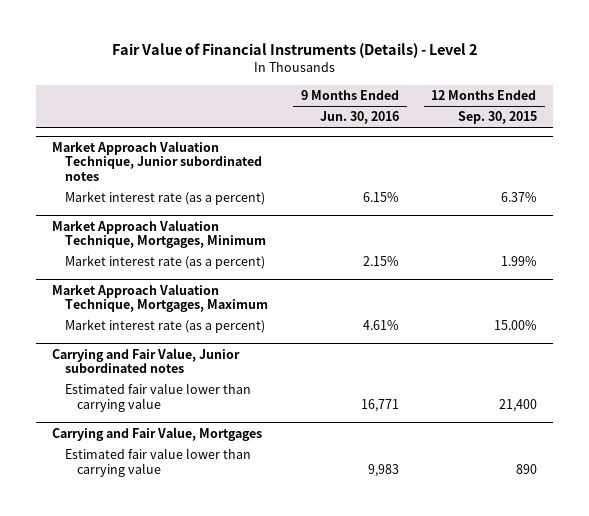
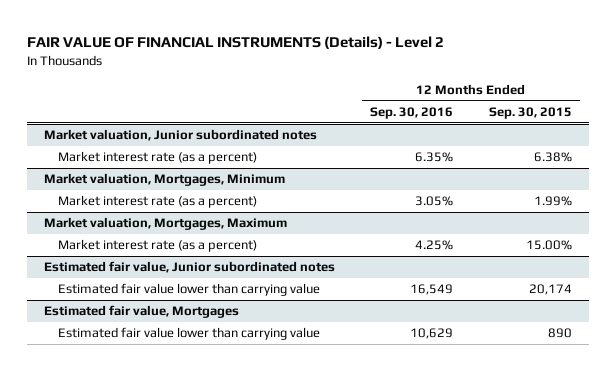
- Fair Value of Financial Instruments (Details) - Level 2
+ FAIR VALUE OF FINANCIAL INSTRUMENTS (Details) - Level 2
- | 9 Months Ended Jun. 30, 2016 | 12 Months Ended Sep. 30, 2015
+ | 12 Months Ended Sep. 30, 2016 | 12 Months Ended Sep. 30, 2015
- Market Approach Valuation Technique, Junior subordinated notes
- Market interest rate (as a percent) | 6.15% | 6.37%
- Market Approach Valuation Technique, Mortgages, Minimum
+ Market valuation, Junior subordinated notes
+ Market interest rate (as a percent) | 6.35% | 6.38%
+ Market valuation, Mortgages, Minimum
- Market Approach Valuation Technique, Mortgages, Maximum
+ Market valuation, Mortgages, Maximum
- Carrying and Fair Value, Junior subordinated notes
- Estimated fair value lower than carrying value | 16,771 | 21,400
- Carrying and Fair Value, Mortgages
+ Estimated fair value, Junior subordinated notes
+ Estimated fair value lower than carrying value | 16,549 | 20,174
+ Estimated fair value, Mortgages

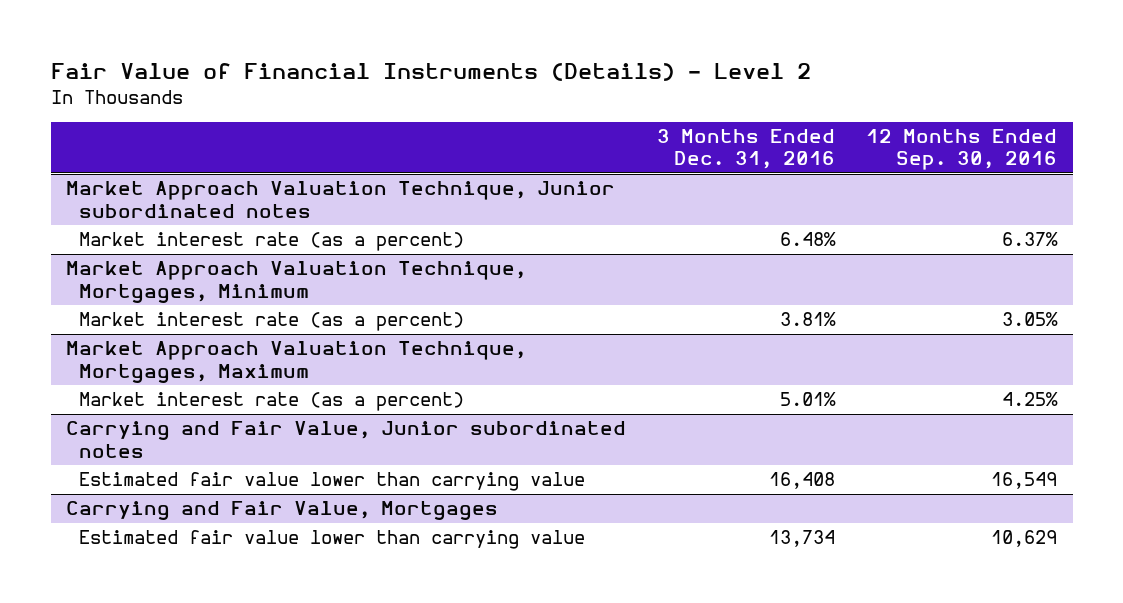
- FAIR VALUE OF FINANCIAL INSTRUMENTS (Details) - Level 2
+ Fair Value of Financial Instruments (Details) - Level 2
- | 12 Months Ended Sep. 30, 2016 | 12 Months Ended Sep. 30, 2015
+ | 3 Months Ended Dec. 31, 2016 | 12 Months Ended Sep. 30, 2016
- Market valuation, Junior subordinated notes
- Market interest rate (as a percent) | 6.35% | 6.38%
- Market valuation, Mortgages, Minimum
+ Market Approach Valuation Technique, Junior subordinated notes
+ Market interest rate (as a percent) | 6.48% | 6.37%
+ Market Approach Valuation Technique, Mortgages, Minimum
- Market valuation, Mortgages, Maximum
+ Market Approach Valuation Technique, Mortgages, Maximum
- Estimated fair value, Junior subordinated notes
+ Carrying and Fair Value, Junior subordinated notes
- Estimated fair value, Mortgages
+ Carrying and Fair Value, Mortgages

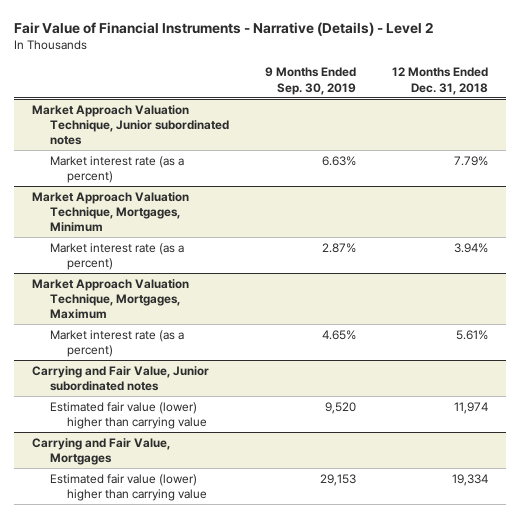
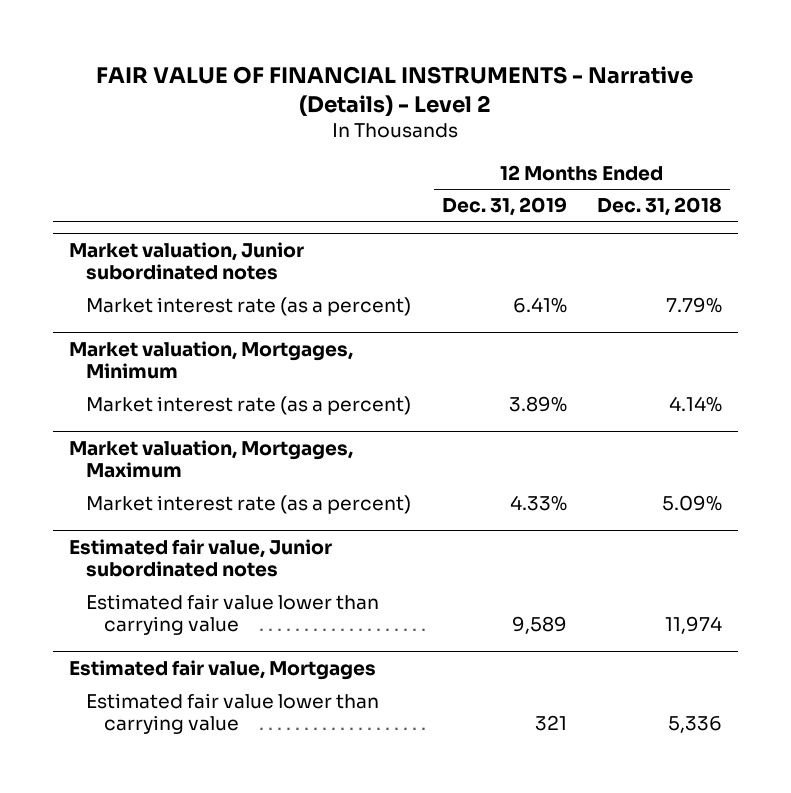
- Fair Value of Financial Instruments - Narrative (Details) - Level 2
+ FAIR VALUE OF FINANCIAL INSTRUMENTS - Narrative (Details) - Level 2
- | 9 Months Ended Sep. 30, 2019 | 12 Months Ended Dec. 31, 2018
+ | 12 Months Ended Dec. 31, 2019 | 12 Months Ended Dec. 31, 2018
- Market Approach Valuation Technique, Junior subordinated notes
+ Market valuation, Junior subordinated notes
- Market Approach Valuation Technique, Mortgages, Minimum
- Market interest rate (as a percent) | 2.87% | 3.94%
- Market Approach Valuation Technique, Mortgages, Maximum
- Market interest rate (as a percent) | 4.65% | 5.61%
- Carrying and Fair Value, Junior subordinated notes
- Estimated fair value (lower) higher than carrying value | 9,520 | 11,974
- Carrying and Fair Value, Mortgages
- Estimated fair value (lower) higher than carrying value | 29,153 | 19,334
+ Market valuation, Mortgages, Minimum
+ Market interest rate (as a percent) | 3.89% | 4.14%
+ Market valuation, Mortgages, Maximum
+ Market interest rate (as a percent) | 4.33% | 5.09%
+ Estimated fair value, Junior subordinated notes
+ Estimated fair value lower than carrying value | 9,589 | 11,974
+ Estimated fair value, Mortgages
+ Estimated fair value lower than carrying value | 321 | 5,336

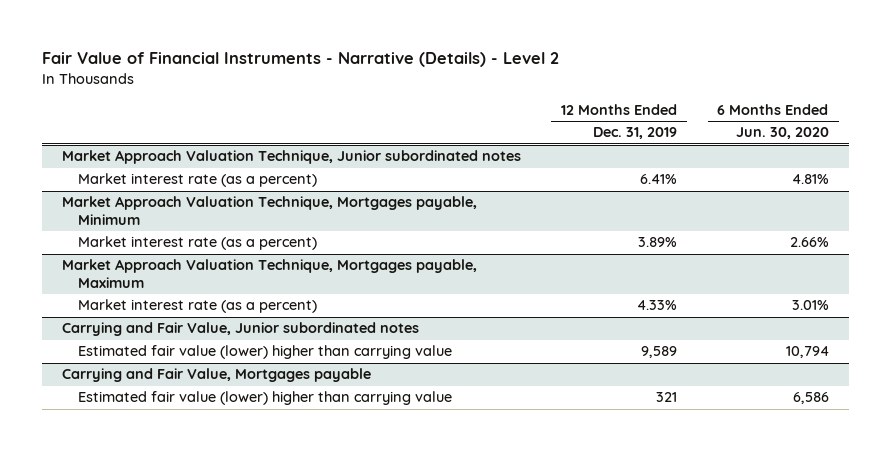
- FAIR VALUE OF FINANCIAL INSTRUMENTS - Narrative (Details) - Level 2
+ Fair Value of Financial Instruments - Narrative (Details) - Level 2
- | 12 Months Ended Dec. 31, 2019 | 12 Months Ended Dec. 31, 2018
+ | 12 Months Ended Dec. 31, 2019 | 6 Months Ended Jun. 30, 2020
- Market valuation, Junior subordinated notes
+ Market Approach Valuation Technique, Junior subordinated notes
- Market valuation, Mortgages, Minimum
+ Market Approach Valuation Technique, Mortgages payable, Minimum
- Market valuation, Mortgages, Maximum
+ Market Approach Valuation Technique, Mortgages payable, Maximum
- Estimated fair value, Junior subordinated notes
- Estimated fair value lower than carrying value | 9,589 | 11,974
- Estimated fair value, Mortgages
- Estimated fair value lower than carrying value | 321 | 5,336
+ Carrying and Fair Value, Junior subordinated notes
+ Estimated fair value (lower) higher than carrying value | 9,589 | 10,794
+ Carrying and Fair Value, Mortgages payable
+ Estimated fair value (lower) higher than carrying value | 321 | 6,586

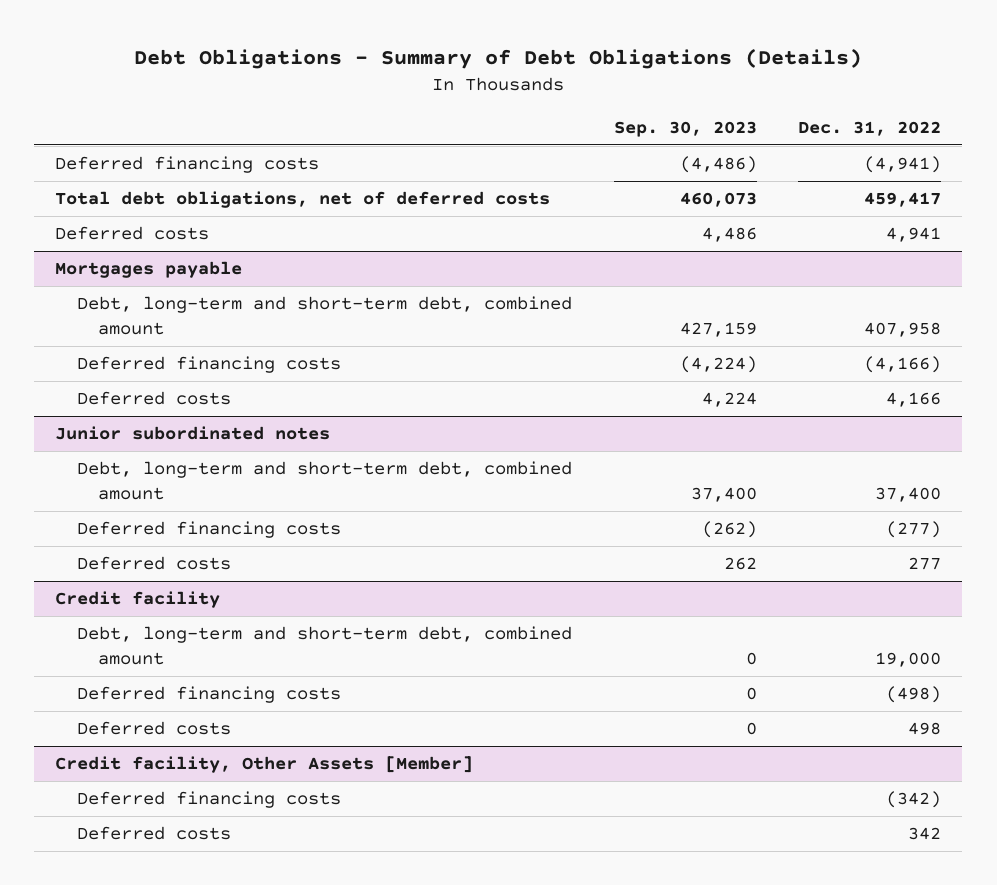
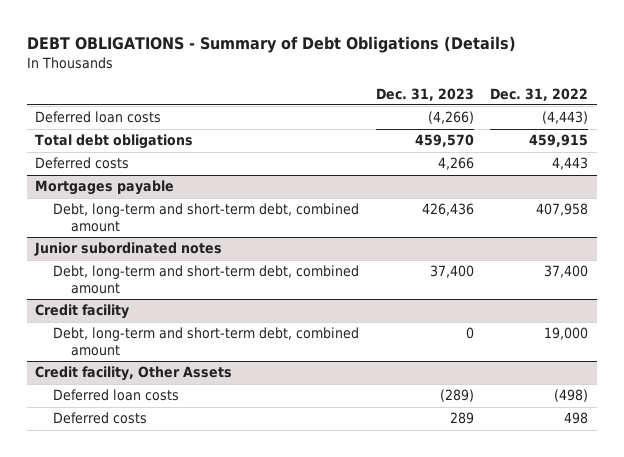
- Debt Obligations - Summary of Debt Obligations (Details)
+ DEBT OBLIGATIONS - Summary of Debt Obligations (Details)
- | Sep. 30, 2023 | Dec. 31, 2022
+ | Dec. 31, 2023 | Dec. 31, 2022
- Deferred financing costs | (4,486) | (4,941)
- Total debt obligations, net of deferred costs | 460,073 | 459,417
- Deferred costs | 4,486 | 4,941
+ Deferred loan costs | (4,266) | (4,443)
+ Total debt obligations | 459,570 | 459,915
+ Deferred costs | 4,266 | 4,443
@ Mortgages payable
- Deferred financing costs | (4,224) | (4,166)
- Deferred costs | 4,224 | 4,166
@ Junior subordinated notes
- Deferred financing costs | (262) | (277)
- Deferred costs | 262 | 277
@ Credit facility
- Deferred financing costs | 0 | (498)
+ Credit facility, Other Assets
+ Deferred loan costs | (289) | (498)
- Credit facility, Other Assets [Member]
- Deferred financing costs | | (342)
- Deferred costs | | 342

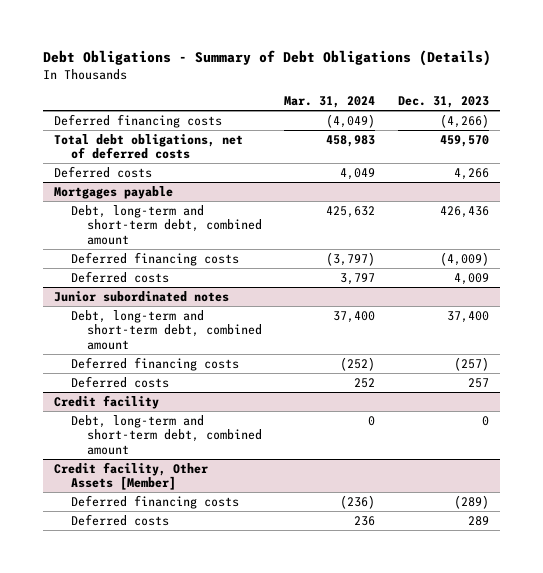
- DEBT OBLIGATIONS - Summary of Debt Obligations (Details)
+ Debt Obligations - Summary of Debt Obligations (Details)
- | Dec. 31, 2023 | Dec. 31, 2022
+ | Mar. 31, 2024 | Dec. 31, 2023
- Deferred loan costs | (4,266) | (4,443)
- Total debt obligations | 459,570 | 459,915
+ Deferred financing costs | (4,049) | (4,266)
+ Total debt obligations, net of deferred costs | 458,983 | 459,570
@ Mortgages payable
+ Deferred financing costs | (3,797) | (4,009)
+ Deferred costs | 3,797 | 4,009
@ Junior subordinated notes
+ Deferred financing costs | (252) | (257)
+ Deferred costs | 252 | 257
- Credit facility, Other Assets
- Deferred loan costs | (289) | (498)
+ Credit facility, Other Assets [Member]
+ Deferred financing costs | (236) | (289)

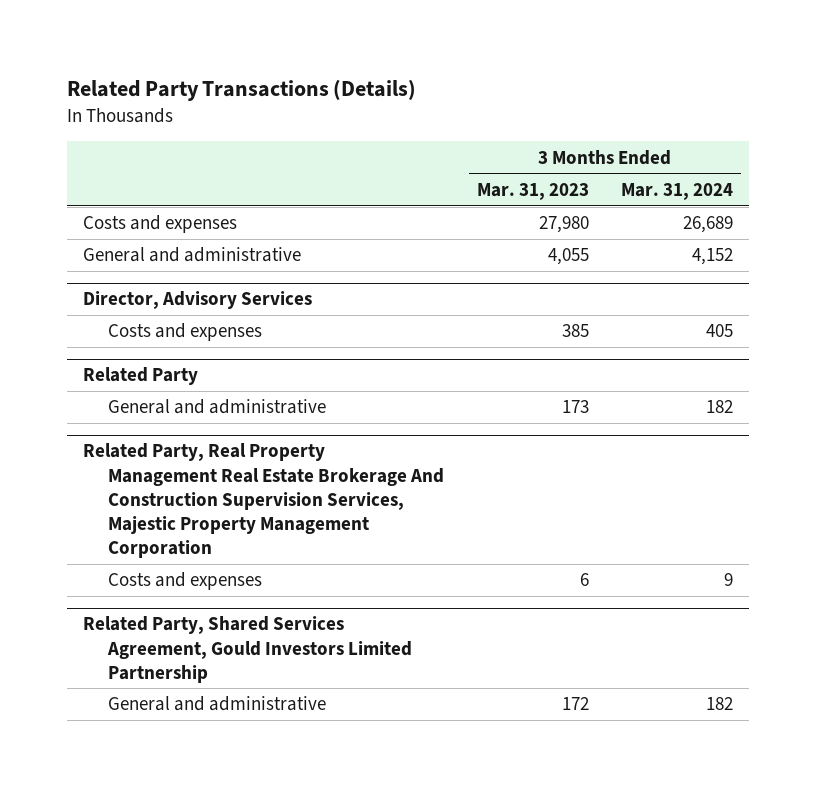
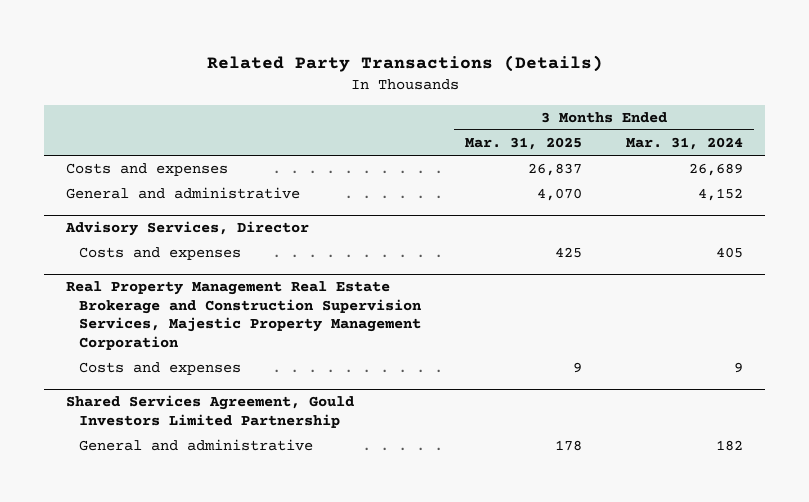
- | 3 Months Ended Mar. 31, 2023 | 3 Months Ended Mar. 31, 2024
+ | 3 Months Ended Mar. 31, 2025 | 3 Months Ended Mar. 31, 2024
- Director, Advisory Services
+ Advisory Services, Director
- Related Party
- General and administrative | 173 | 182
- Related Party, Real Property Management Real Estate Brokerage And Construction Supervision Services, Majestic Property Management Corporation
+ Real Property Management Real Estate Brokerage and Construction Supervision Services, Majestic Property Management Corporation
- Related Party, Shared Services Agreement, Gould Investors Limited Partnership
+ Shared Services Agreement, Gould Investors Limited Partnership

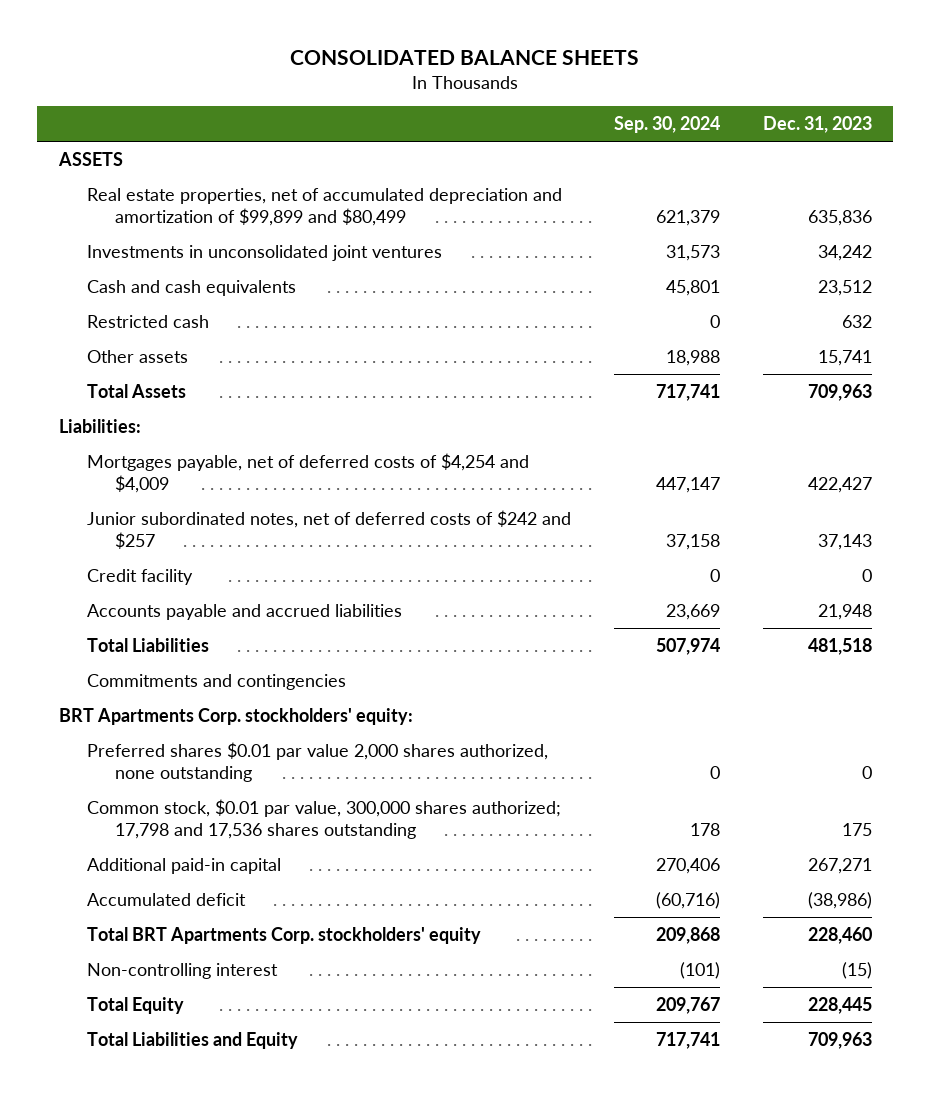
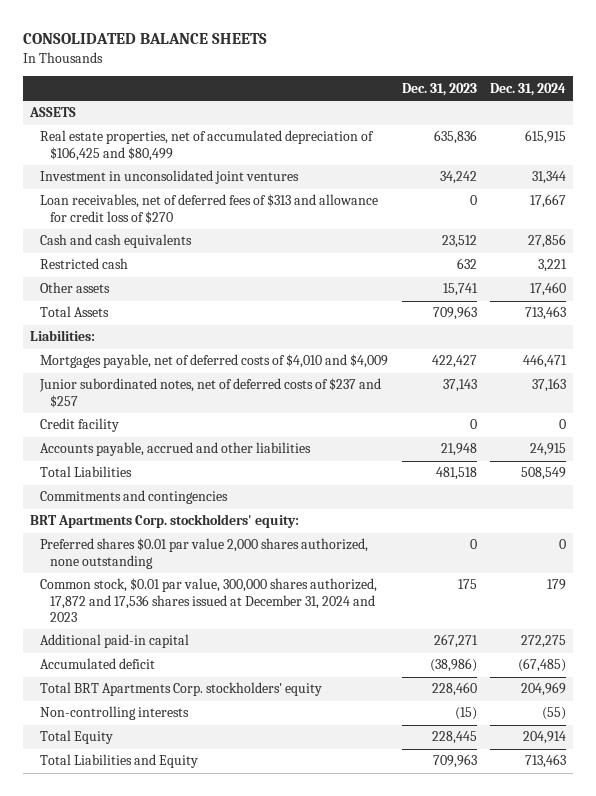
- | Sep. 30, 2024 | Dec. 31, 2023
+ | Dec. 31, 2023 | Dec. 31, 2024
- Real estate properties, net of accumulated depreciation and amortization of $99,899 and $80,499 | 621,379 | 635,836
- Investments in unconsolidated joint ventures | 31,573 | 34,242
+ Real estate properties, net of accumulated depreciation of $106,425 and $80,499 | 635,836 | 615,915
+ Investment in unconsolidated joint ventures | 34,242 | 31,344
+ Loan receivables, net of deferred fees of $313 and allowance for credit loss of $270 | 0 | 17,667
- Mortgages payable, net of deferred costs of $4,254 and $4,009 | 447,147 | 422,427
- Junior subordinated notes, net of deferred costs of $242 and $257 | 37,158 | 37,143
+ Mortgages payable, net of deferred costs of $4,010 and $4,009 | 422,427 | 446,471
+ Junior subordinated notes, net of deferred costs of $237 and $257 | 37,143 | 37,163
- Accounts payable and accrued liabilities | 23,669 | 21,948
+ Accounts payable, accrued and other liabilities | 21,948 | 24,915
- Common stock, $0.01 par value, 300,000 shares authorized; 17,798 and 17,536 shares outstanding | 178 | 175
+ Common stock, $0.01 par value, 300,000 shares authorized, 17,872 and 17,536 shares issued at December 31, 2024 and 2023 | 175 | 179
- Non-controlling interest | (101) | (15)
+ Non-controlling interests | (15) | (55)

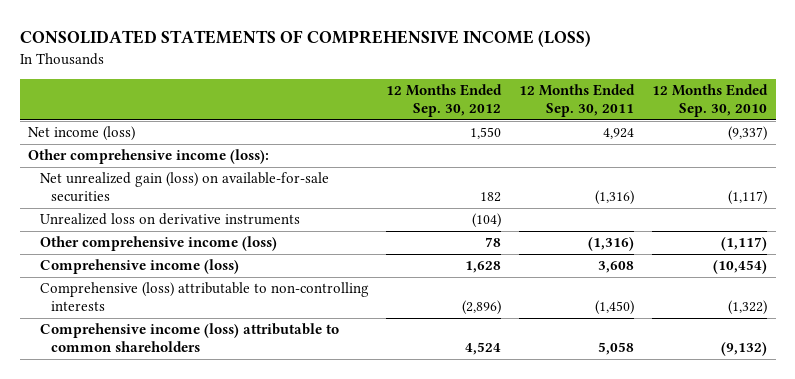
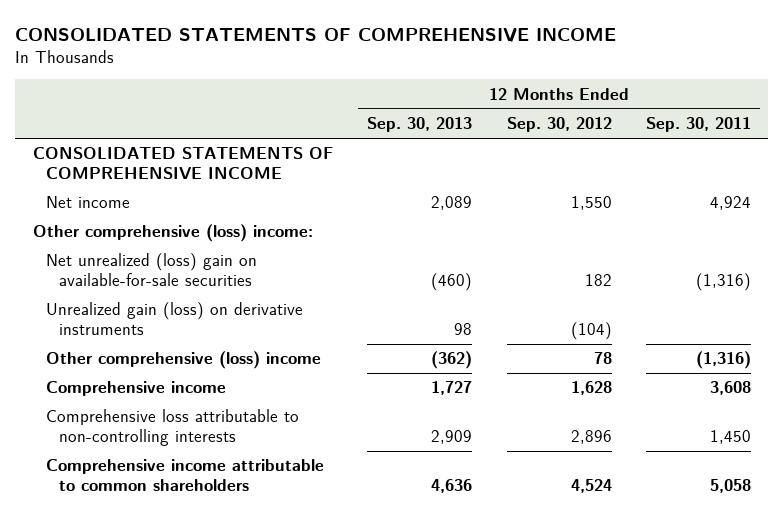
- CONSOLIDATED STATEMENTS OF COMPREHENSIVE INCOME (LOSS)
+ CONSOLIDATED STATEMENTS OF COMPREHENSIVE INCOME
- | 12 Months Ended Sep. 30, 2012 | 12 Months Ended Sep. 30, 2011 | 12 Months Ended Sep. 30, 2010
+ | 12 Months Ended Sep. 30, 2013 | 12 Months Ended Sep. 30, 2012 | 12 Months Ended Sep. 30, 2011
- Net income (loss) | 1,550 | 4,924 | (9,337)
- Other comprehensive income (loss):
- Net unrealized gain (loss) on available-for-sale securities | 182 | (1,316) | (1,117)
- Unrealized loss on derivative instruments | (104) | |
- Other comprehensive income (loss) | 78 | (1,316) | (1,117)
- Comprehensive income (loss) | 1,628 | 3,608 | (10,454)
- Comprehensive (loss) attributable to non-controlling interests | (2,896) | (1,450) | (1,322)
- Comprehensive income (loss) attributable to common shareholders | 4,524 | 5,058 | (9,132)
+ CONSOLIDATED STATEMENTS OF COMPREHENSIVE INCOME
+ Net income | 2,089 | 1,550 | 4,924
+ Other comprehensive (loss) income:
+ Net unrealized (loss) gain on available-for-sale securities | (460) | 182 | (1,316)
+ Unrealized gain (loss) on derivative instruments | 98 | (104) |
+ Other comprehensive (loss) income | (362) | 78 | (1,316)
+ Comprehensive income | 1,727 | 1,628 | 3,608
+ Comprehensive loss attributable to non-controlling interests | 2,909 | 2,896 | 1,450
+ Comprehensive income attributable to common shareholders | 4,636 | 4,524 | 5,058

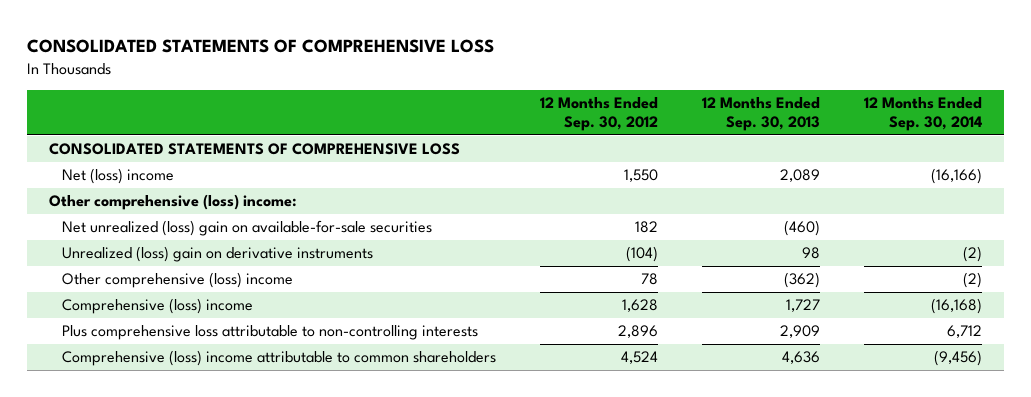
- CONSOLIDATED STATEMENTS OF COMPREHENSIVE INCOME
+ CONSOLIDATED STATEMENTS OF COMPREHENSIVE LOSS
- | 12 Months Ended Sep. 30, 2013 | 12 Months Ended Sep. 30, 2012 | 12 Months Ended Sep. 30, 2011
+ | 12 Months Ended Sep. 30, 2012 | 12 Months Ended Sep. 30, 2013 | 12 Months Ended Sep. 30, 2014
- CONSOLIDATED STATEMENTS OF COMPREHENSIVE INCOME
- Net income | 2,089 | 1,550 | 4,924
+ CONSOLIDATED STATEMENTS OF COMPREHENSIVE LOSS
+ Net (loss) income | 1,550 | 2,089 | (16,166)
- Unrealized gain (loss) on derivative instruments | 98 | (104) |
+ Unrealized (loss) gain on derivative instruments | (104) | 98 | (2)
- Comprehensive income | 1,727 | 1,628 | 3,608
- Comprehensive loss attributable to non-controlling interests | 2,909 | 2,896 | 1,450
- Comprehensive income attributable to common shareholders | 4,636 | 4,524 | 5,058
+ Comprehensive (loss) income | 1,628 | 1,727 | (16,168)
+ Plus comprehensive loss attributable to non-controlling interests | 2,896 | 2,909 | 6,712
+ Comprehensive (loss) income attributable to common shareholders | 4,524 | 4,636 | (9,456)

